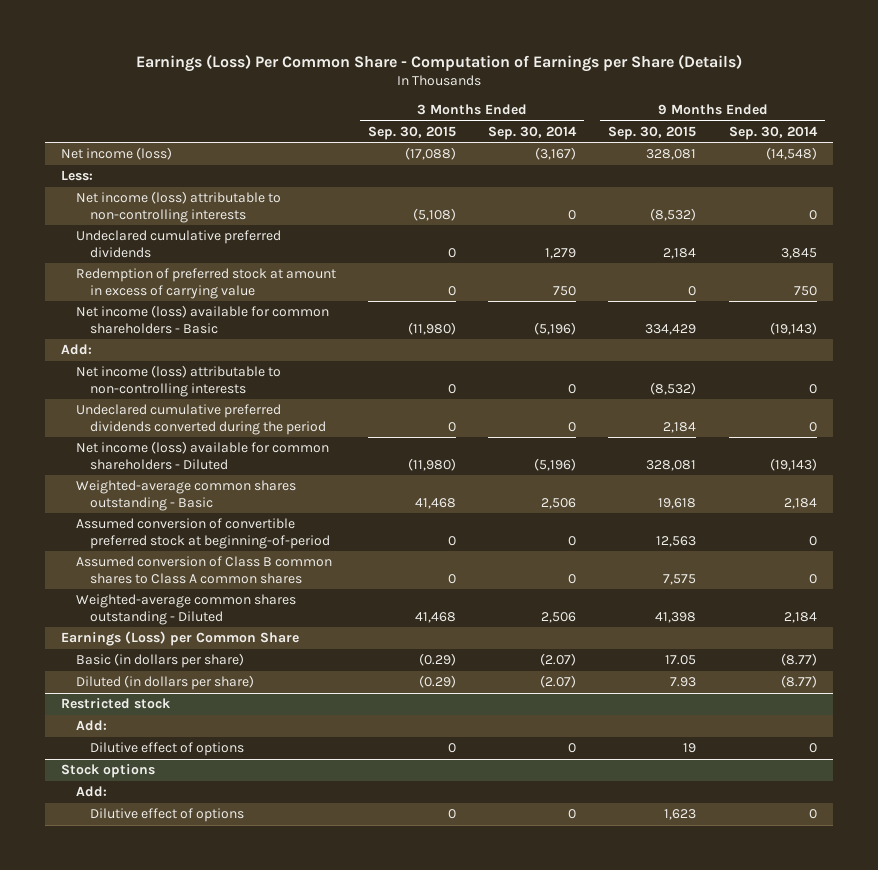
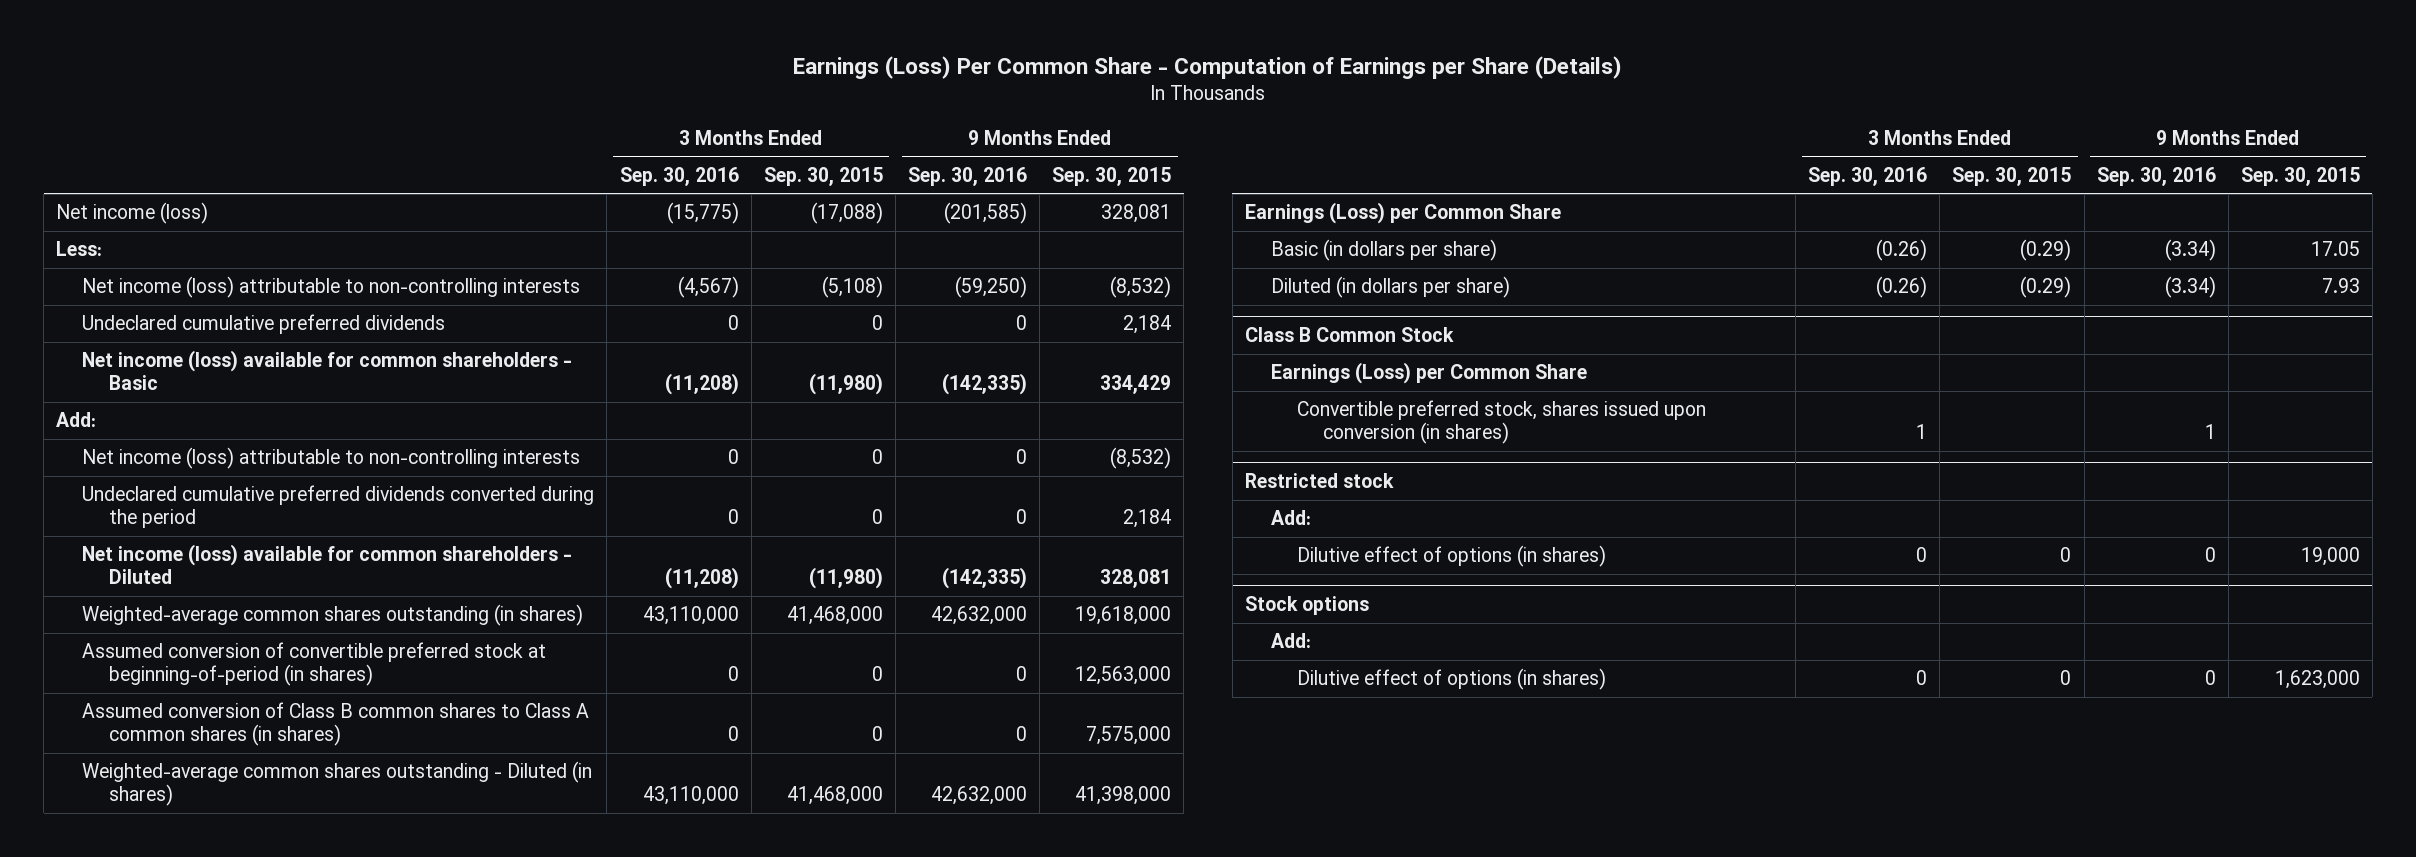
- | 3 Months Ended Sep. 30, 2015 | 3 Months Ended Sep. 30, 2014 | 9 Months Ended Sep. 30, 2015 | 9 Months Ended Sep. 30, 2014
+ | 3 Months Ended Sep. 30, 2016 | 3 Months Ended Sep. 30, 2015 | 9 Months Ended Sep. 30, 2016 | 9 Months Ended Sep. 30, 2015
- Redemption of preferred stock at amount in excess of carrying value | 0 | 750 | 0 | 750
- Weighted-average common shares outstanding - Basic | 41,468 | 2,506 | 19,618 | 2,184
- Assumed conversion of convertible preferred stock at beginning-of-period | 0 | 0 | 12,563 | 0
- Assumed conversion of Class B common shares to Class A common shares | 0 | 0 | 7,575 | 0
- Weighted-average common shares outstanding - Diluted | 41,468 | 2,506 | 41,398 | 2,184
+ Weighted-average common shares outstanding (in shares) | 43,110,000 | 41,468,000 | 42,632,000 | 19,618,000
+ Assumed conversion of convertible preferred stock at beginning-of-period (in shares) | 0 | 0 | 0 | 12,563,000
+ Assumed conversion of Class B common shares to Class A common shares (in shares) | 0 | 0 | 0 | 7,575,000
+ Weighted-average common shares outstanding - Diluted (in shares) | 43,110,000 | 41,468,000 | 42,632,000 | 41,398,000
+ Class B Common Stock
+ Earnings (Loss) per Common Share
+ Convertible preferred stock, shares issued upon conversion (in shares) | 1 | | 1 |
@ Restricted stock
- Dilutive effect of options | 0 | 0 | 19 | 0
+ Dilutive effect of options (in shares) | 0 | 0 | 0 | 19,000
@ Stock options
- Dilutive effect of options | 0 | 0 | 1,623 | 0
+ Dilutive effect of options (in shares) | 0 | 0 | 0 | 1,623,000

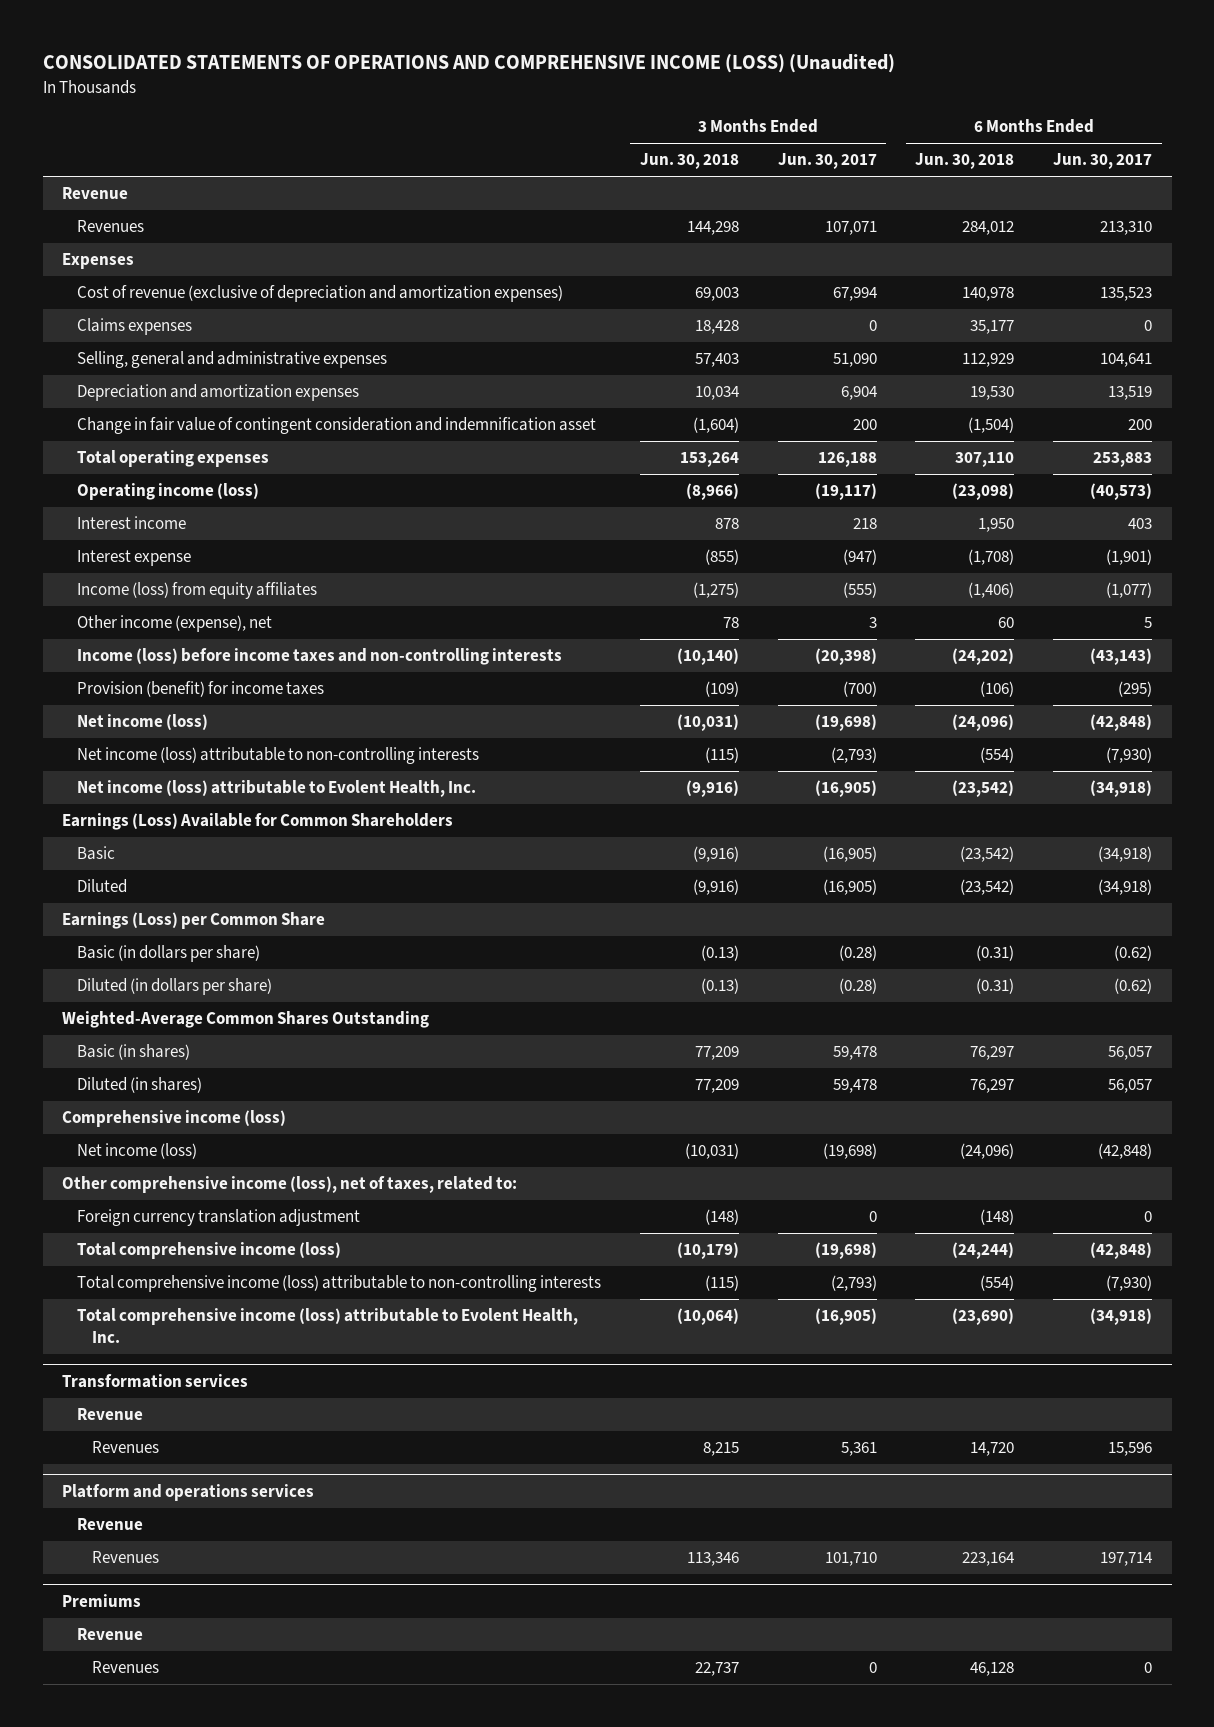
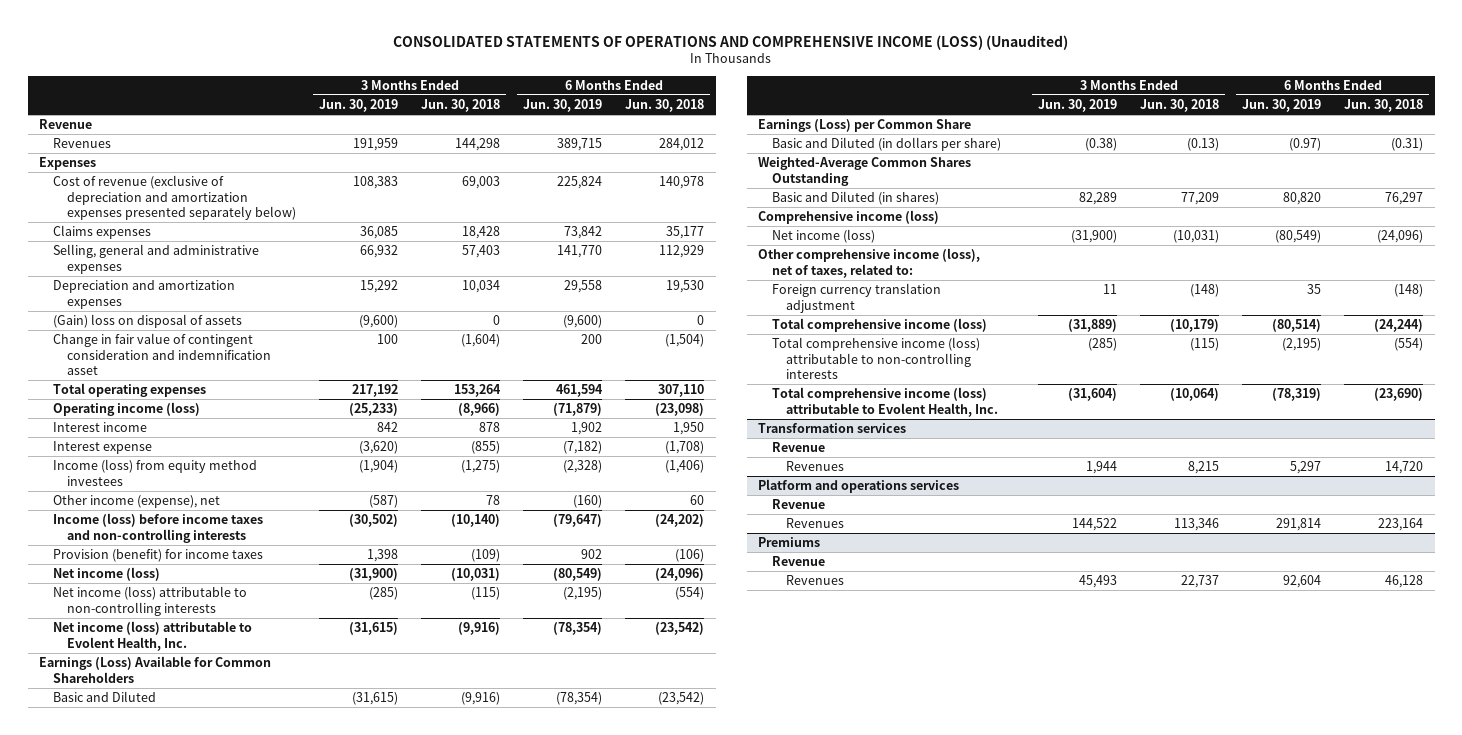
- | 3 Months Ended Jun. 30, 2018 | 3 Months Ended Jun. 30, 2017 | 6 Months Ended Jun. 30, 2018 | 6 Months Ended Jun. 30, 2017
+ | 3 Months Ended Jun. 30, 2019 | 3 Months Ended Jun. 30, 2018 | 6 Months Ended Jun. 30, 2019 | 6 Months Ended Jun. 30, 2018
- Cost of revenue (exclusive of depreciation and amortization expenses) | 69,003 | 67,994 | 140,978 | 135,523
+ Cost of revenue (exclusive of depreciation and amortization expenses presented separately below) | 108,383 | 69,003 | 225,824 | 140,978
+ (Gain) loss on disposal of assets | (9,600) | 0 | (9,600) | 0
- Income (loss) from equity affiliates | (1,275) | (555) | (1,406) | (1,077)
+ Income (loss) from equity method investees | (1,904) | (1,275) | (2,328) | (1,406)
- Basic | (9,916) | (16,905) | (23,542) | (34,918)
- Diluted | (9,916) | (16,905) | (23,542) | (34,918)
+ Basic and Diluted | (31,615) | (9,916) | (78,354) | (23,542)
- Basic (in dollars per share) | (0.13) | (0.28) | (0.31) | (0.62)
- Diluted (in dollars per share) | (0.13) | (0.28) | (0.31) | (0.62)
+ Basic and Diluted (in dollars per share) | (0.38) | (0.13) | (0.97) | (0.31)
- Basic (in shares) | 77,209 | 59,478 | 76,297 | 56,057
- Diluted (in shares) | 77,209 | 59,478 | 76,297 | 56,057
+ Basic and Diluted (in shares) | 82,289 | 77,209 | 80,820 | 76,297

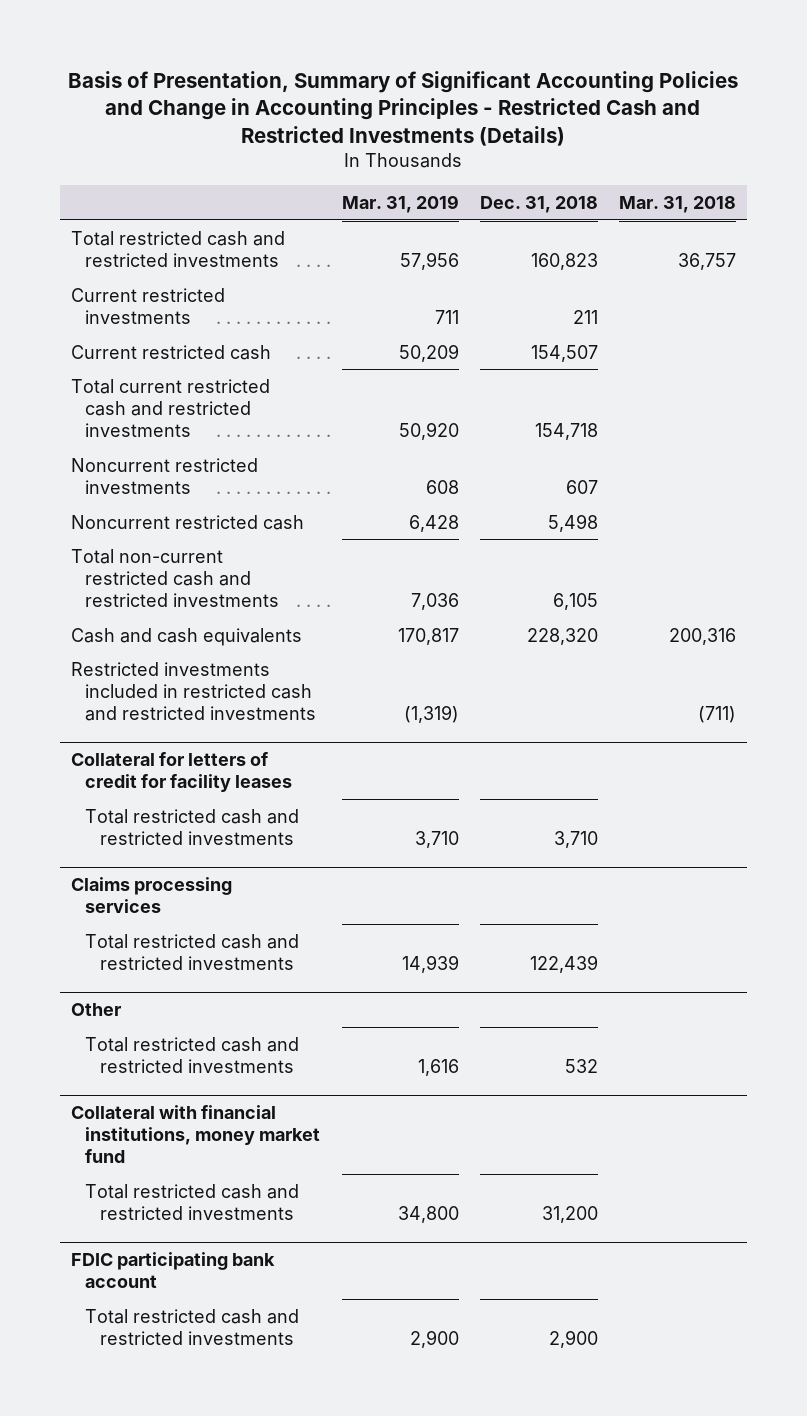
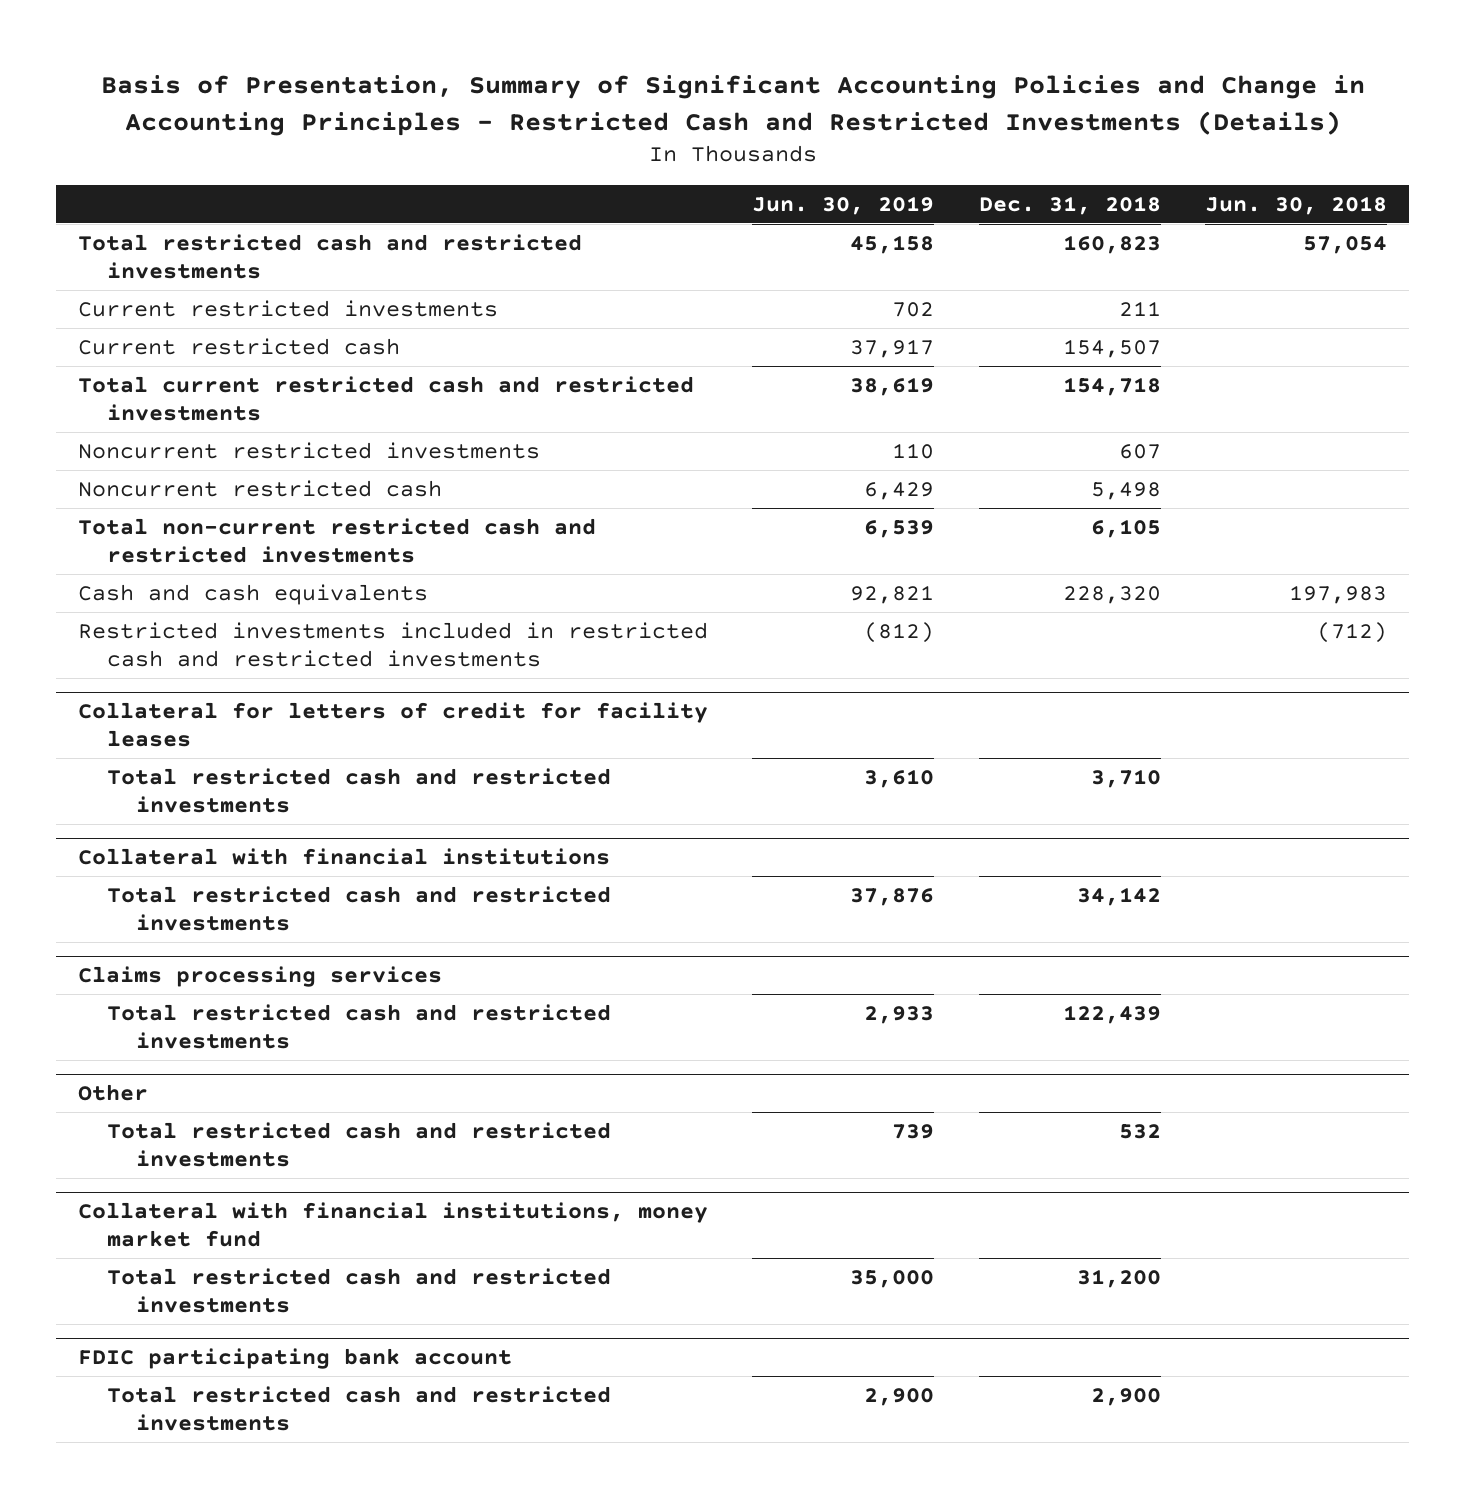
- | Mar. 31, 2019 | Dec. 31, 2018 | Mar. 31, 2018
+ | Jun. 30, 2019 | Dec. 31, 2018 | Jun. 30, 2018
+ Collateral with financial institutions
+ Total restricted cash and restricted investments | 37,876 | 34,142 |

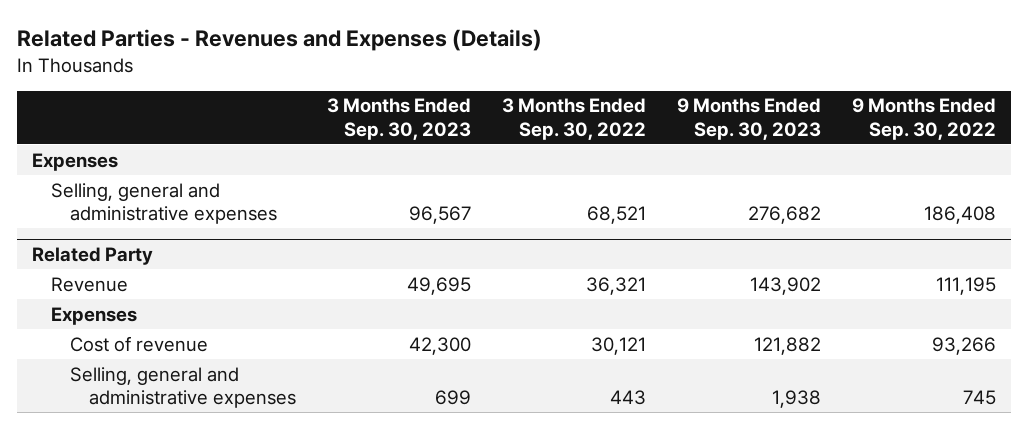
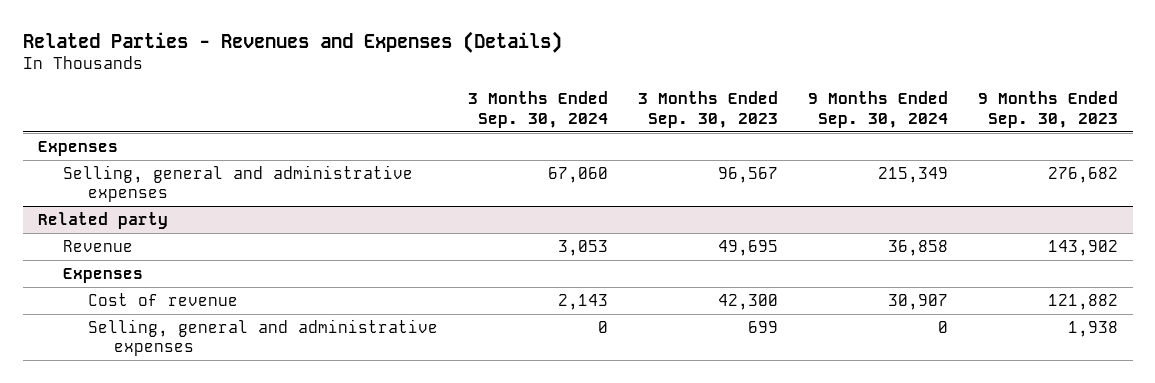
- | 3 Months Ended Sep. 30, 2023 | 3 Months Ended Sep. 30, 2022 | 9 Months Ended Sep. 30, 2023 | 9 Months Ended Sep. 30, 2022
+ | 3 Months Ended Sep. 30, 2024 | 3 Months Ended Sep. 30, 2023 | 9 Months Ended Sep. 30, 2024 | 9 Months Ended Sep. 30, 2023
- Related Party
+ Related party

